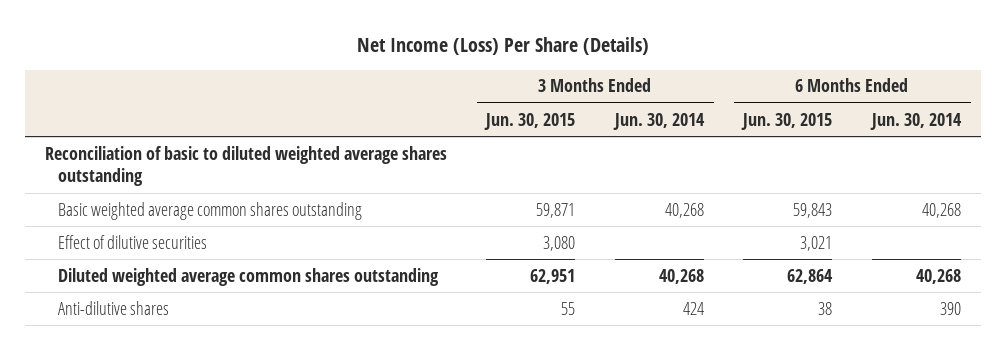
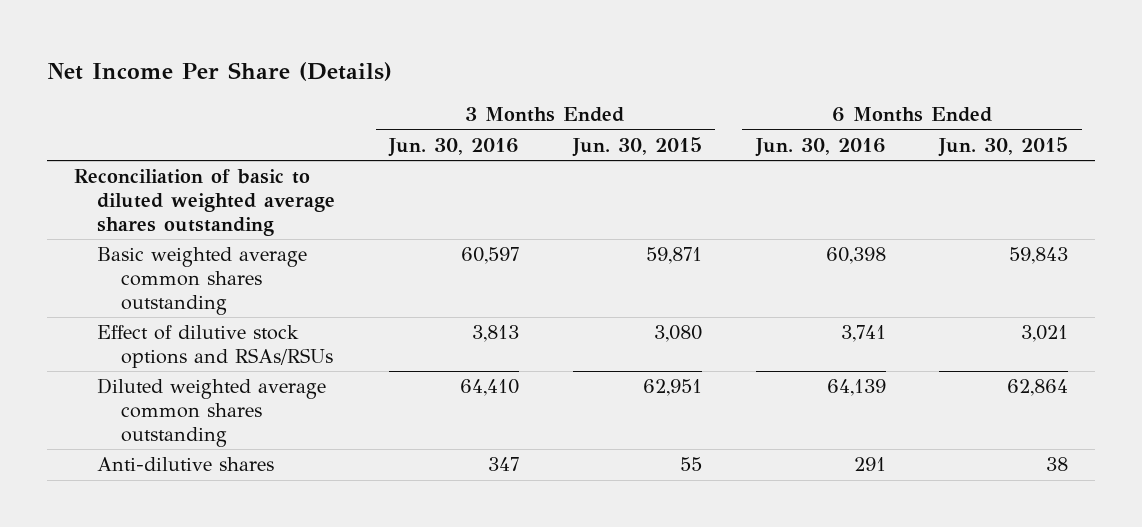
- Net Income (Loss) Per Share (Details)
+ Net Income Per Share (Details)
- | 3 Months Ended Jun. 30, 2015 | 3 Months Ended Jun. 30, 2014 | 6 Months Ended Jun. 30, 2015 | 6 Months Ended Jun. 30, 2014
+ | 3 Months Ended Jun. 30, 2016 | 3 Months Ended Jun. 30, 2015 | 6 Months Ended Jun. 30, 2016 | 6 Months Ended Jun. 30, 2015
- Effect of dilutive securities | 3,080 | | 3,021 |
+ Effect of dilutive stock options and RSAs/RSUs | 3,813 | 3,080 | 3,741 | 3,021

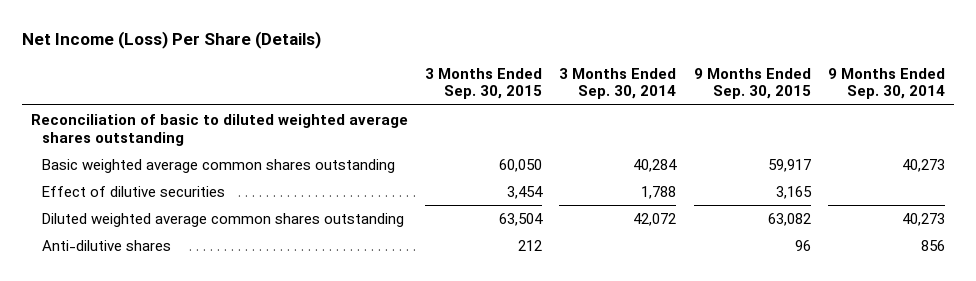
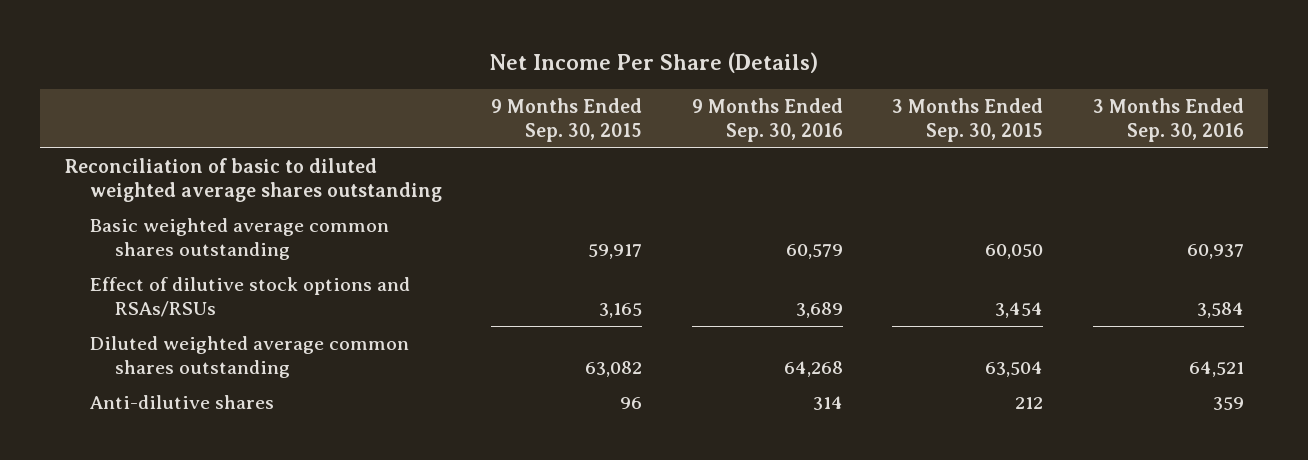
- Net Income (Loss) Per Share (Details)
+ Net Income Per Share (Details)
- | 3 Months Ended Sep. 30, 2015 | 3 Months Ended Sep. 30, 2014 | 9 Months Ended Sep. 30, 2015 | 9 Months Ended Sep. 30, 2014
+ | 9 Months Ended Sep. 30, 2015 | 9 Months Ended Sep. 30, 2016 | 3 Months Ended Sep. 30, 2015 | 3 Months Ended Sep. 30, 2016
- Effect of dilutive securities | 3,454 | 1,788 | 3,165 |
+ Effect of dilutive stock options and RSAs/RSUs | 3,165 | 3,689 | 3,454 | 3,584

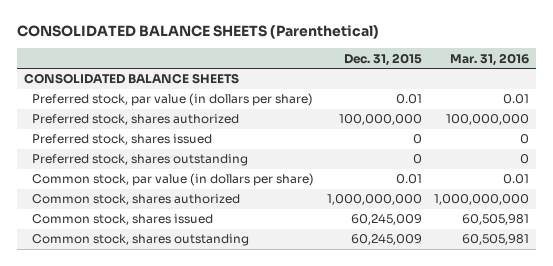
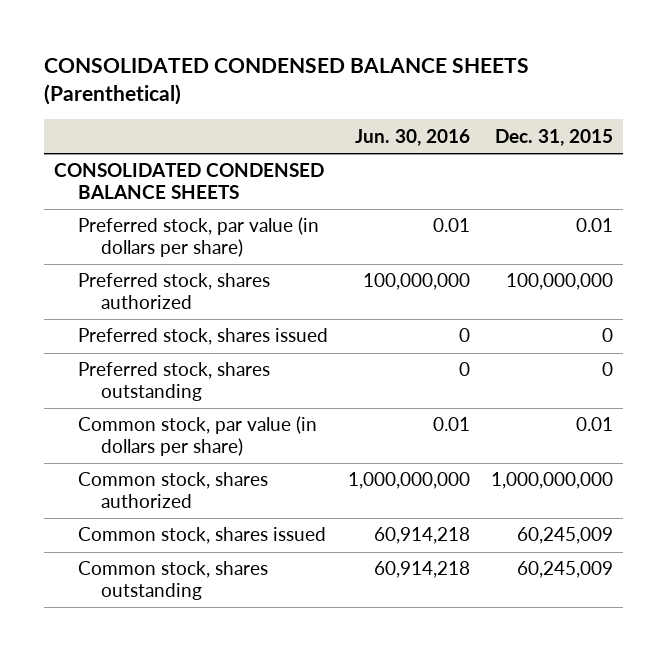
- CONSOLIDATED BALANCE SHEETS (Parenthetical)
+ CONSOLIDATED CONDENSED BALANCE SHEETS (Parenthetical)
- | Dec. 31, 2015 | Mar. 31, 2016
+ | Jun. 30, 2016 | Dec. 31, 2015
- CONSOLIDATED BALANCE SHEETS
+ CONSOLIDATED CONDENSED BALANCE SHEETS

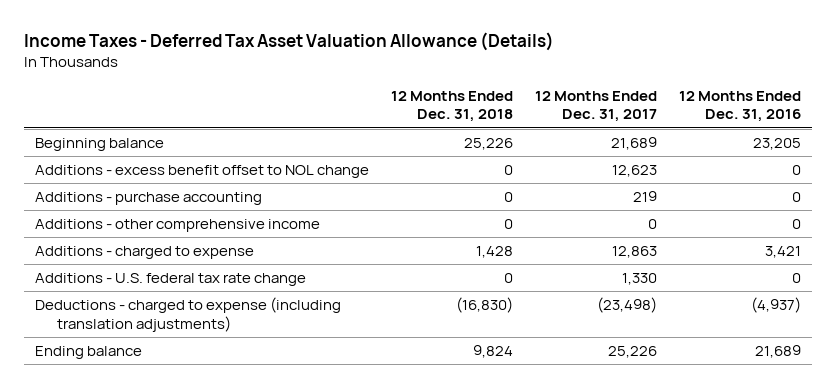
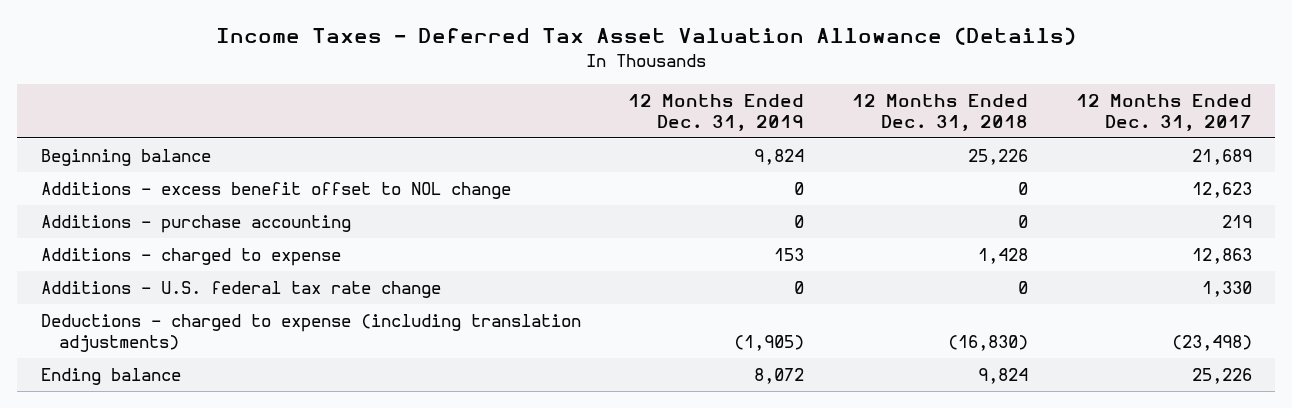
- | 12 Months Ended Dec. 31, 2018 | 12 Months Ended Dec. 31, 2017 | 12 Months Ended Dec. 31, 2016
+ | 12 Months Ended Dec. 31, 2019 | 12 Months Ended Dec. 31, 2018 | 12 Months Ended Dec. 31, 2017
- Additions - other comprehensive income | 0 | 0 | 0

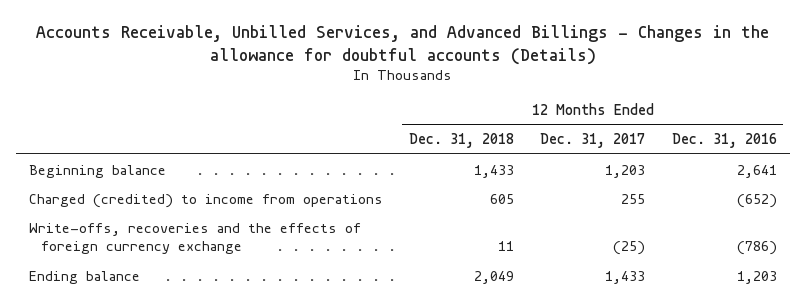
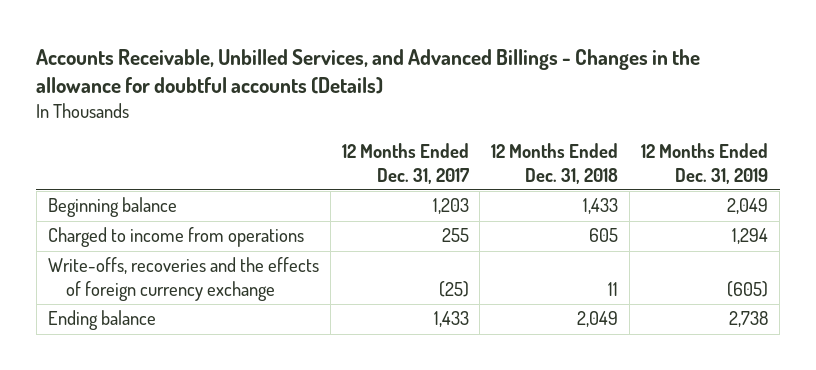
- | 12 Months Ended Dec. 31, 2018 | 12 Months Ended Dec. 31, 2017 | 12 Months Ended Dec. 31, 2016
+ | 12 Months Ended Dec. 31, 2017 | 12 Months Ended Dec. 31, 2018 | 12 Months Ended Dec. 31, 2019
- Charged (credited) to income from operations | 605 | 255 | (652)
+ Charged to income from operations | 255 | 605 | 1,294

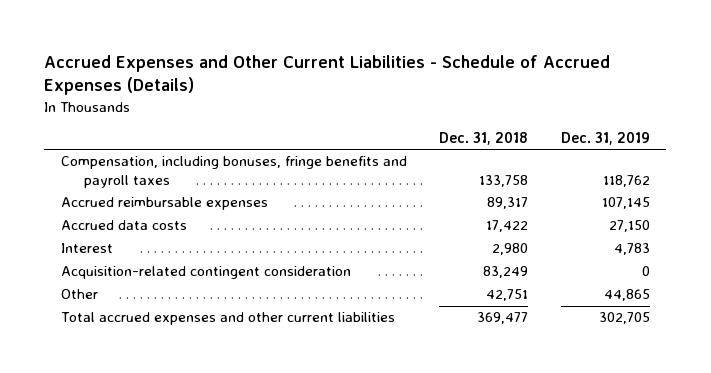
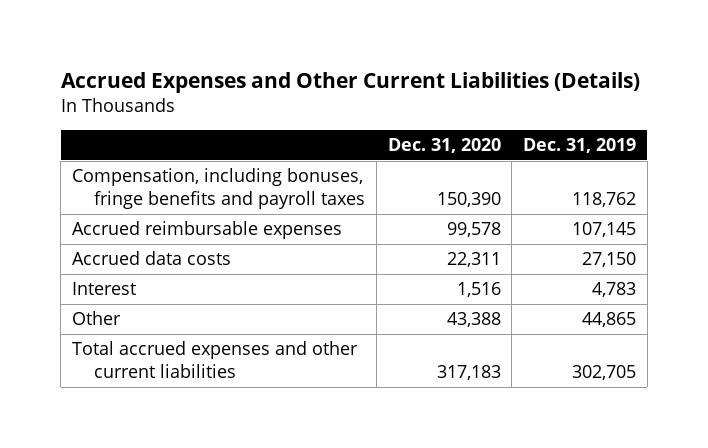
- Accrued Expenses and Other Current Liabilities - Schedule of Accrued Expenses (Details)
+ Accrued Expenses and Other Current Liabilities (Details)
- | Dec. 31, 2018 | Dec. 31, 2019
+ | Dec. 31, 2020 | Dec. 31, 2019
- Acquisition-related contingent consideration | 83,249 | 0

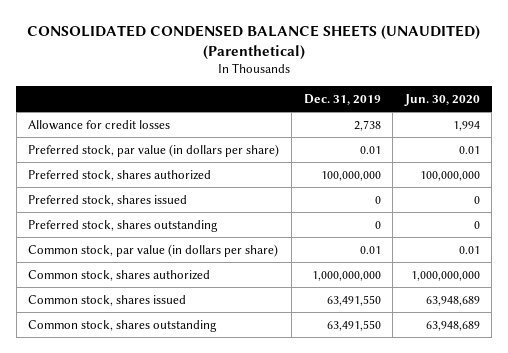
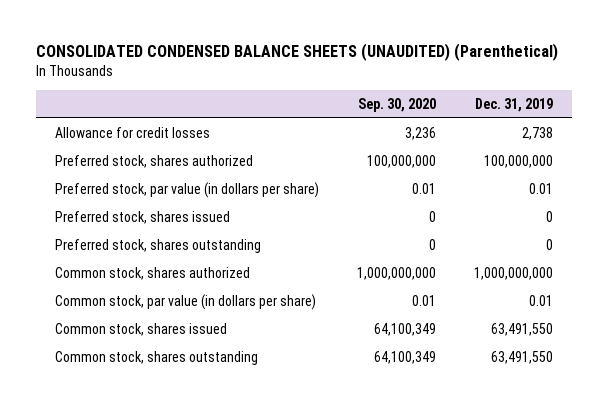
- | Dec. 31, 2019 | Jun. 30, 2020
+ | Sep. 30, 2020 | Dec. 31, 2019
moved down: Preferred stock, par value (in dollars per share) | 0.01 | 0.01
moved down: Common stock, par value (in dollars per share) | 0.01 | 0.01

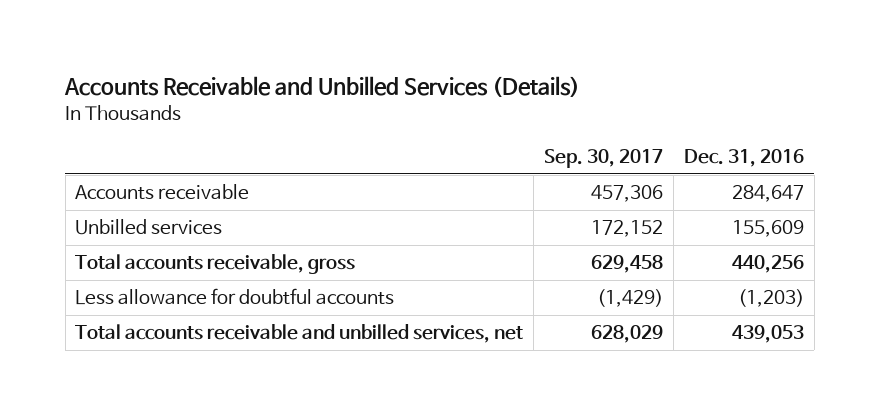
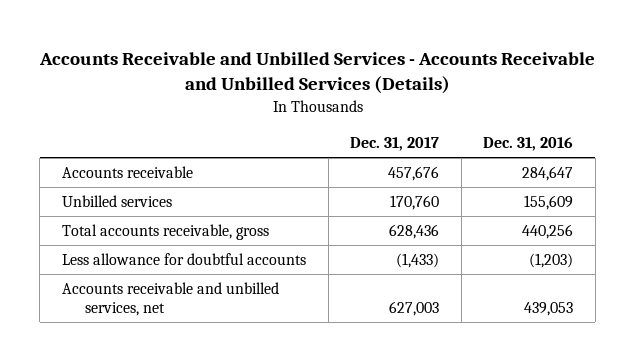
- Accounts Receivable and Unbilled Services (Details)
+ Accounts Receivable and Unbilled Services - Accounts Receivable and Unbilled Services (Details)
- | Sep. 30, 2017 | Dec. 31, 2016
+ | Dec. 31, 2017 | Dec. 31, 2016
- Total accounts receivable and unbilled services, net | 628,029 | 439,053
+ Accounts receivable and unbilled services, net | 627,003 | 439,053

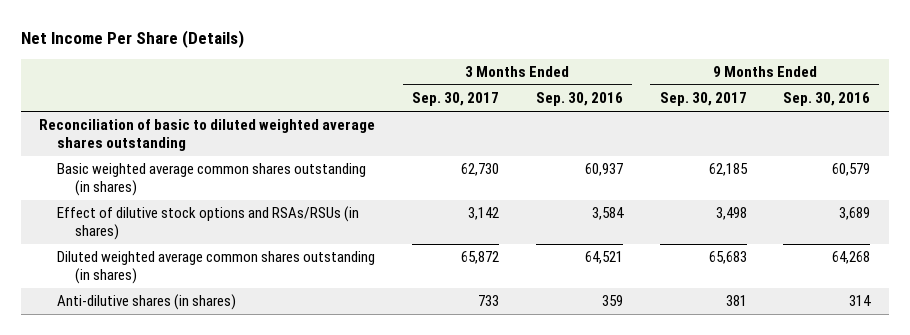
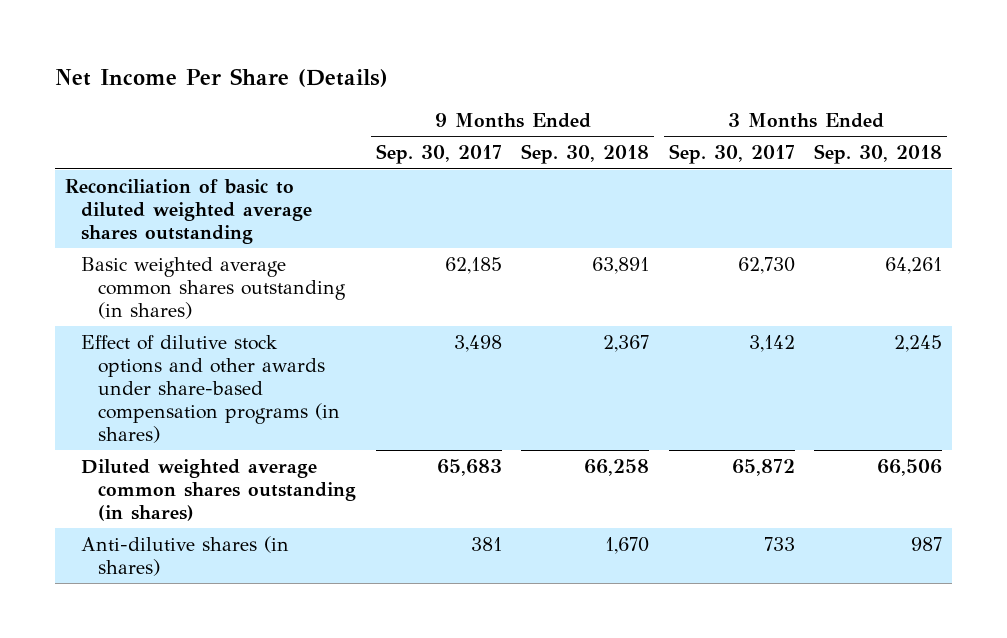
- | 3 Months Ended Sep. 30, 2017 | 3 Months Ended Sep. 30, 2016 | 9 Months Ended Sep. 30, 2017 | 9 Months Ended Sep. 30, 2016
+ | 9 Months Ended Sep. 30, 2017 | 9 Months Ended Sep. 30, 2018 | 3 Months Ended Sep. 30, 2017 | 3 Months Ended Sep. 30, 2018
- Effect of dilutive stock options and RSAs/RSUs (in shares) | 3,142 | 3,584 | 3,498 | 3,689
+ Effect of dilutive stock options and other awards under share-based compensation programs (in shares) | 3,498 | 2,367 | 3,142 | 2,245

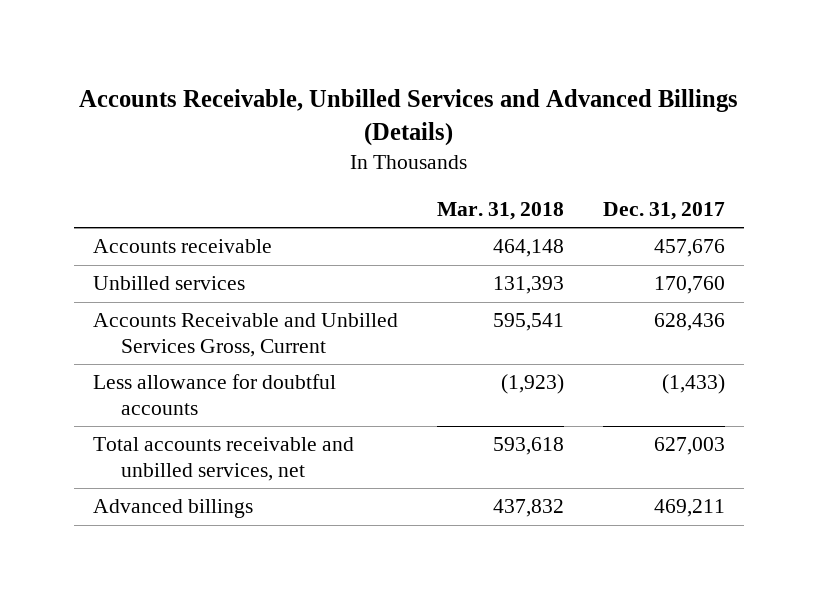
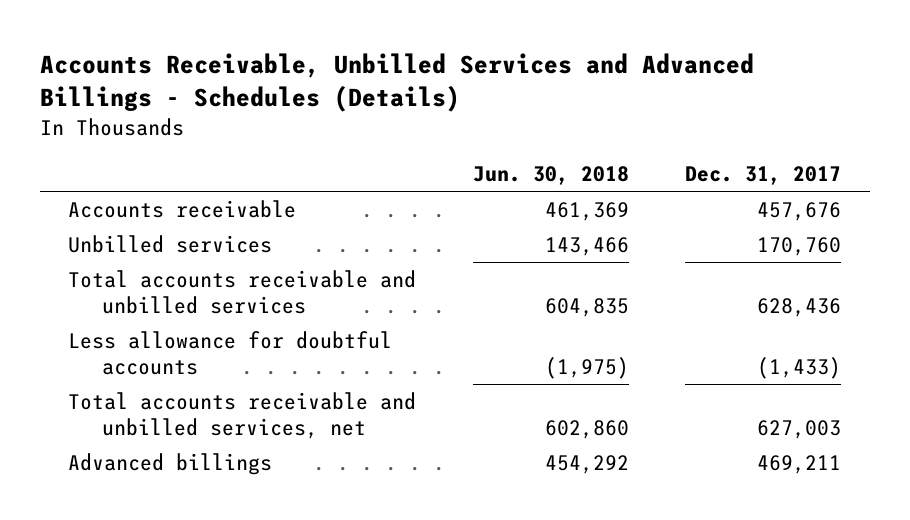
- Accounts Receivable, Unbilled Services and Advanced Billings (Details)
+ Accounts Receivable, Unbilled Services and Advanced Billings - Schedules (Details)
- | Mar. 31, 2018 | Dec. 31, 2017
+ | Jun. 30, 2018 | Dec. 31, 2017
- Accounts Receivable and Unbilled Services Gross, Current | 595,541 | 628,436
+ Total accounts receivable and unbilled services | 604,835 | 628,436

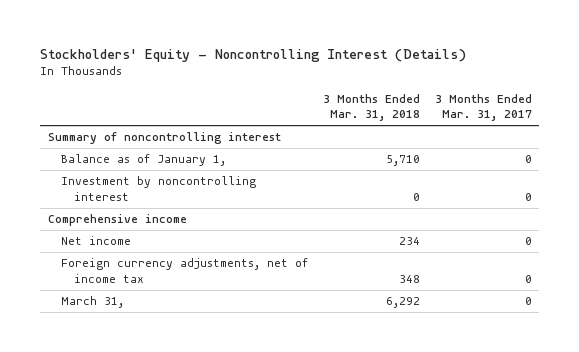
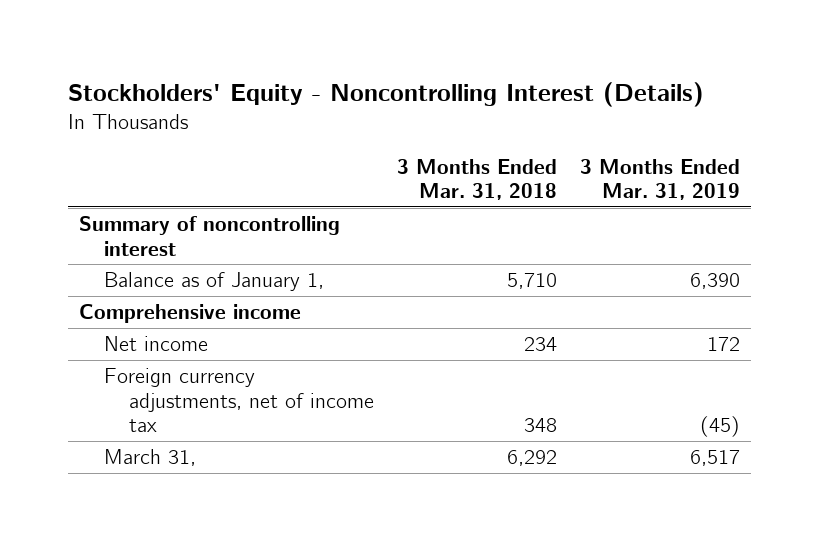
- | 3 Months Ended Mar. 31, 2018 | 3 Months Ended Mar. 31, 2017
+ | 3 Months Ended Mar. 31, 2018 | 3 Months Ended Mar. 31, 2019
- Investment by noncontrolling interest | 0 | 0

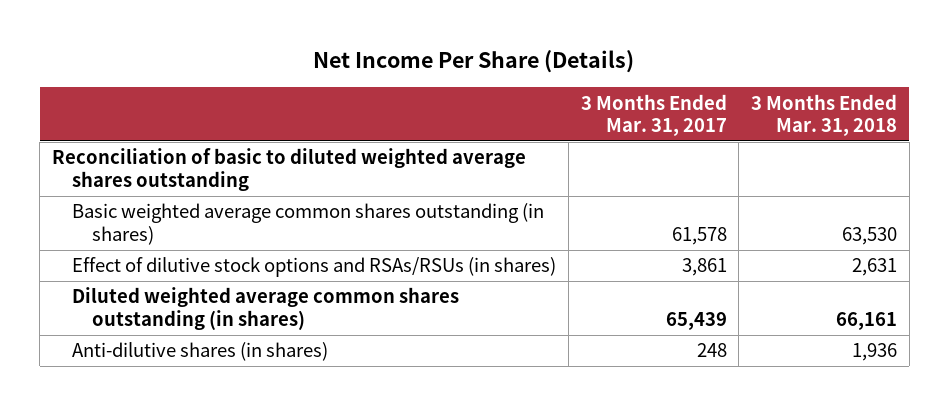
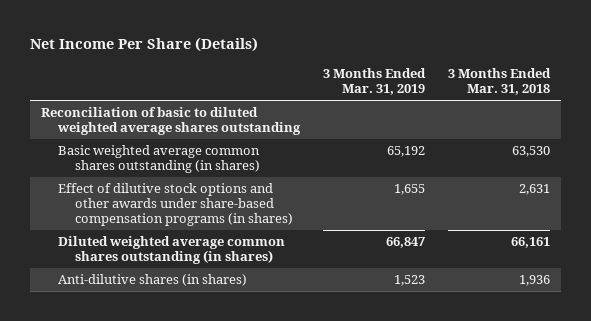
- | 3 Months Ended Mar. 31, 2017 | 3 Months Ended Mar. 31, 2018
+ | 3 Months Ended Mar. 31, 2019 | 3 Months Ended Mar. 31, 2018
- Effect of dilutive stock options and RSAs/RSUs (in shares) | 3,861 | 2,631
+ Effect of dilutive stock options and other awards under share-based compensation programs (in shares) | 1,655 | 2,631

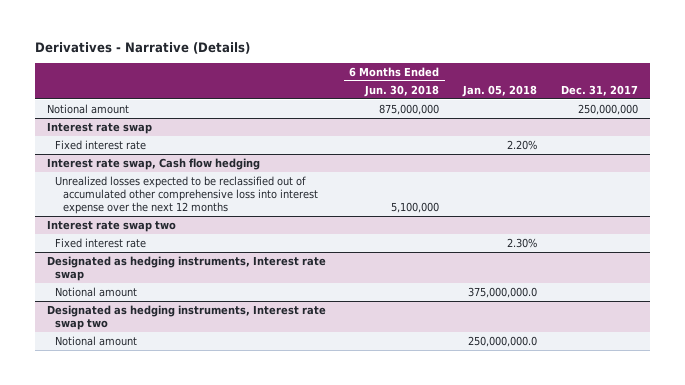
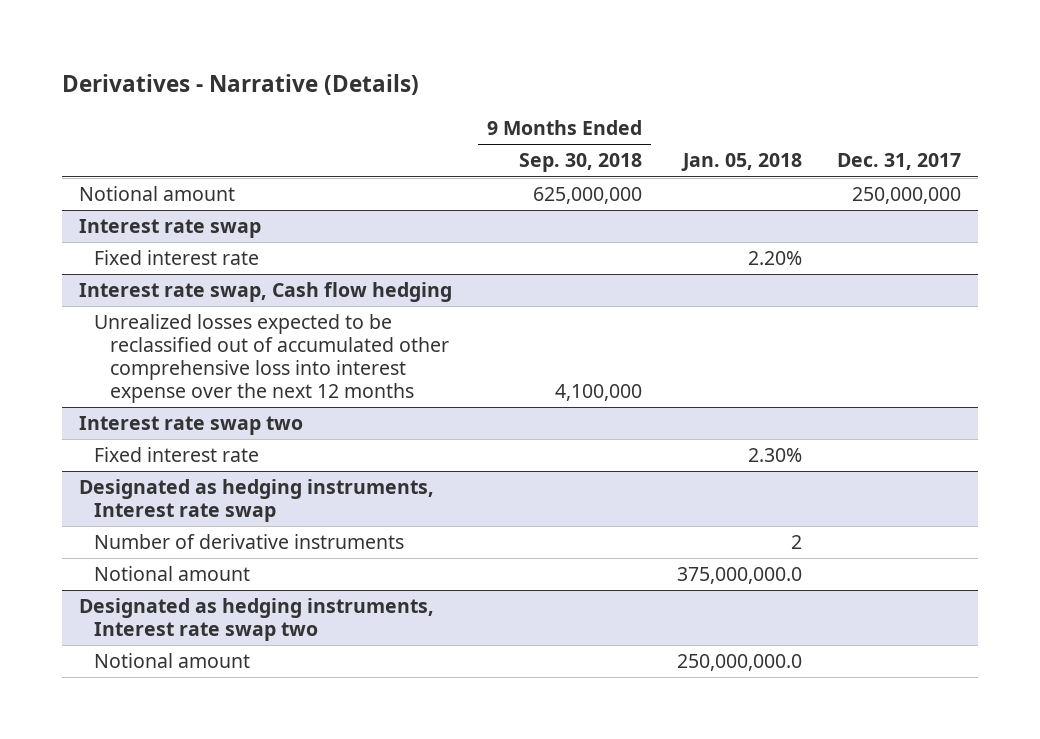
- | 6 Months Ended Jun. 30, 2018 | Jan. 05, 2018 | Dec. 31, 2017
+ | 9 Months Ended Sep. 30, 2018 | Jan. 05, 2018 | Dec. 31, 2017
@ Designated as hedging instruments, Interest rate swap
+ Number of derivative instruments | | 2 |

